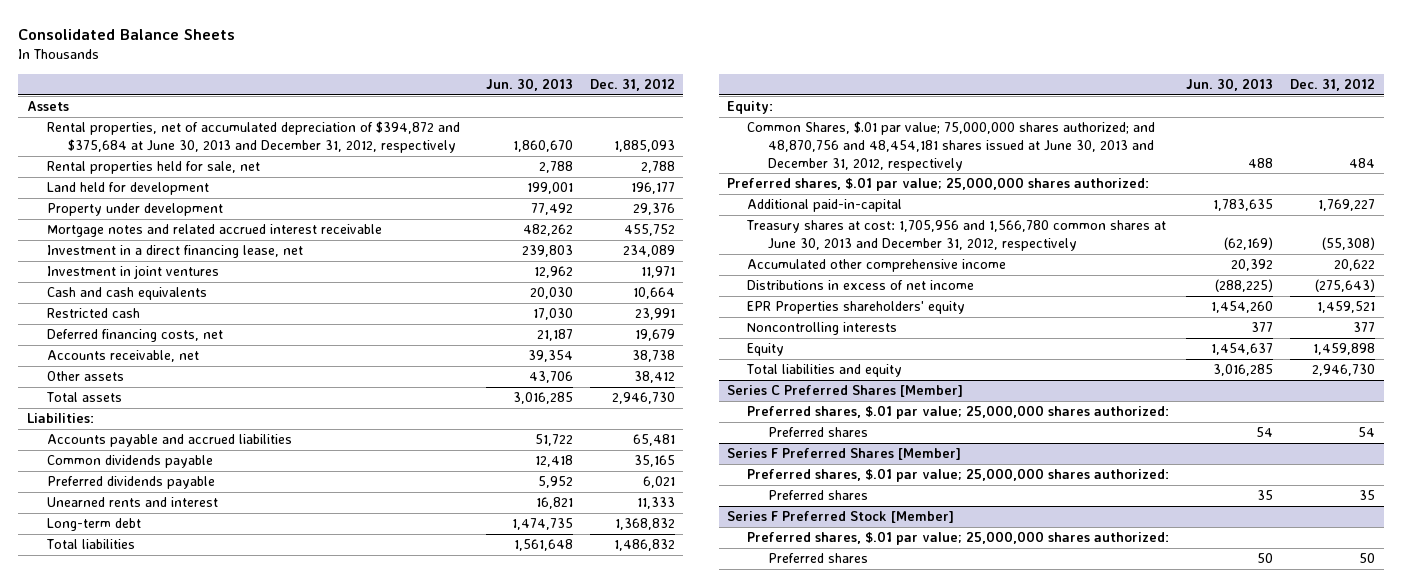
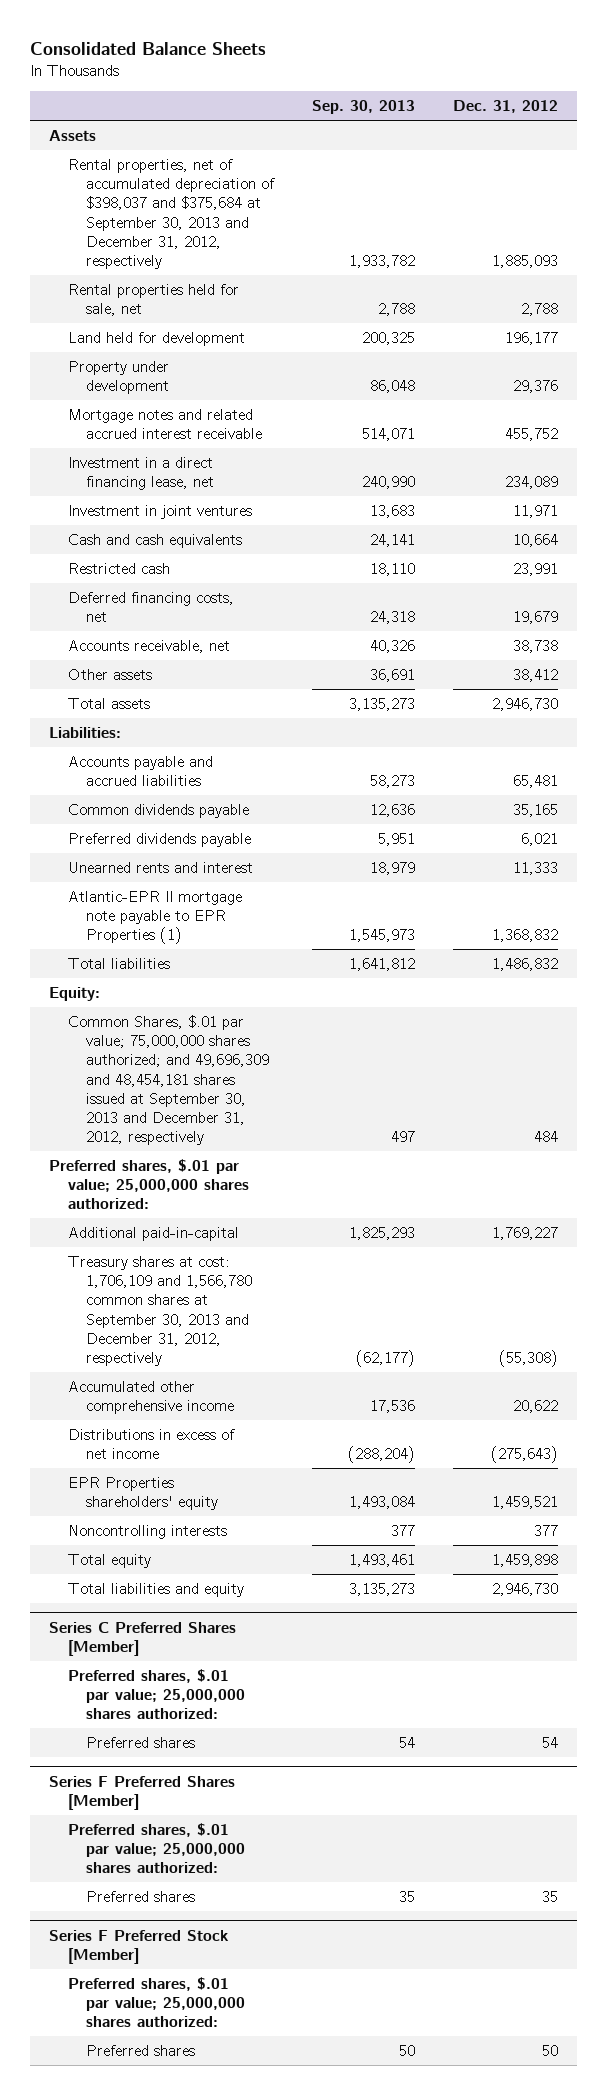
- | Jun. 30, 2013 | Dec. 31, 2012
+ | Sep. 30, 2013 | Dec. 31, 2012
- Rental properties, net of accumulated depreciation of $394,872 and $375,684 at June 30, 2013 and December 31, 2012, respectively | 1,860,670 | 1,885,093
+ Rental properties, net of accumulated depreciation of $398,037 and $375,684 at September 30, 2013 and December 31, 2012, respectively | 1,933,782 | 1,885,093
- Long-term debt | 1,474,735 | 1,368,832
+ Atlantic-EPR II mortgage note payable to EPR Properties (1) | 1,545,973 | 1,368,832
- Common Shares, $.01 par value; 75,000,000 shares authorized; and 48,870,756 and 48,454,181 shares issued at June 30, 2013 and December 31, 2012, respectively | 488 | 484
+ Common Shares, $.01 par value; 75,000,000 shares authorized; and 49,696,309 and 48,454,181 shares issued at September 30, 2013 and December 31, 2012, respectively | 497 | 484
- Treasury shares at cost: 1,705,956 and 1,566,780 common shares at June 30, 2013 and December 31, 2012, respectively | (62,169) | (55,308)
+ Treasury shares at cost: 1,706,109 and 1,566,780 common shares at September 30, 2013 and December 31, 2012, respectively | (62,177) | (55,308)
- Equity | 1,454,637 | 1,459,898
+ Total equity | 1,493,461 | 1,459,898

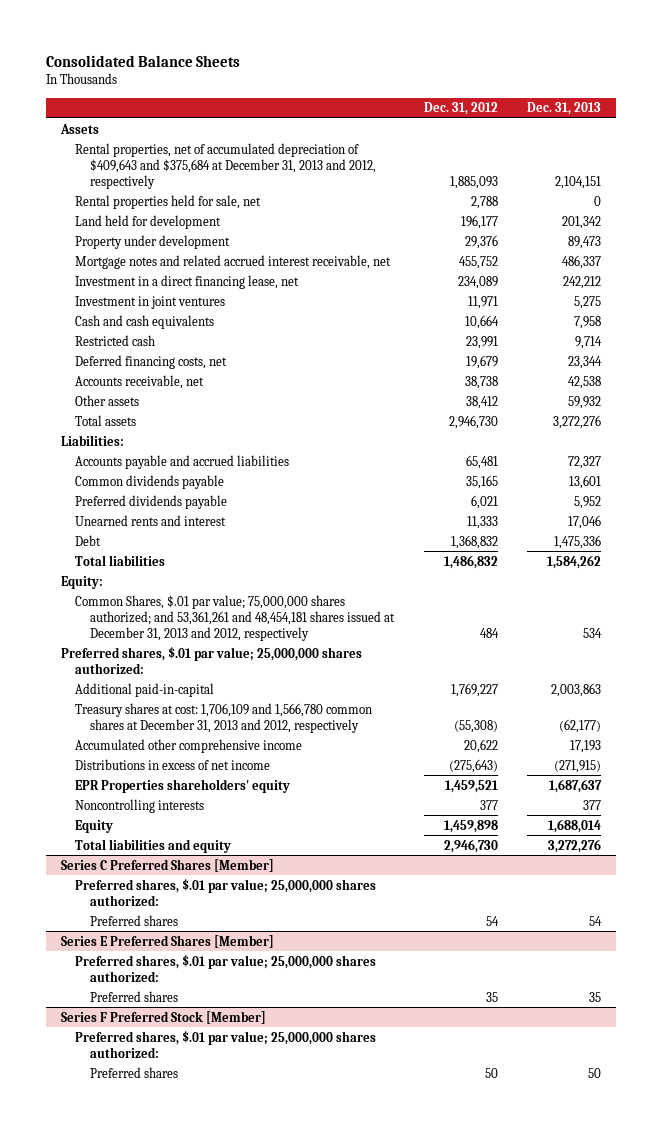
- | Sep. 30, 2013 | Dec. 31, 2012
+ | Dec. 31, 2012 | Dec. 31, 2013
- Rental properties, net of accumulated depreciation of $398,037 and $375,684 at September 30, 2013 and December 31, 2012, respectively | 1,933,782 | 1,885,093
+ Rental properties, net of accumulated depreciation of $409,643 and $375,684 at December 31, 2013 and 2012, respectively | 1,885,093 | 2,104,151
- Mortgage notes and related accrued interest receivable | 514,071 | 455,752
+ Mortgage notes and related accrued interest receivable, net | 455,752 | 486,337
- Atlantic-EPR II mortgage note payable to EPR Properties (1) | 1,545,973 | 1,368,832
+ Debt | 1,368,832 | 1,475,336
- Common Shares, $.01 par value; 75,000,000 shares authorized; and 49,696,309 and 48,454,181 shares issued at September 30, 2013 and December 31, 2012, respectively | 497 | 484
+ Common Shares, $.01 par value; 75,000,000 shares authorized; and 53,361,261 and 48,454,181 shares issued at December 31, 2013 and 2012, respectively | 484 | 534
- Treasury shares at cost: 1,706,109 and 1,566,780 common shares at September 30, 2013 and December 31, 2012, respectively | (62,177) | (55,308)
+ Treasury shares at cost: 1,706,109 and 1,566,780 common shares at December 31, 2013 and 2012, respectively | (55,308) | (62,177)
- Total equity | 1,493,461 | 1,459,898
+ Equity | 1,459,898 | 1,688,014
- Series F Preferred Shares [Member]
+ Series E Preferred Shares [Member]

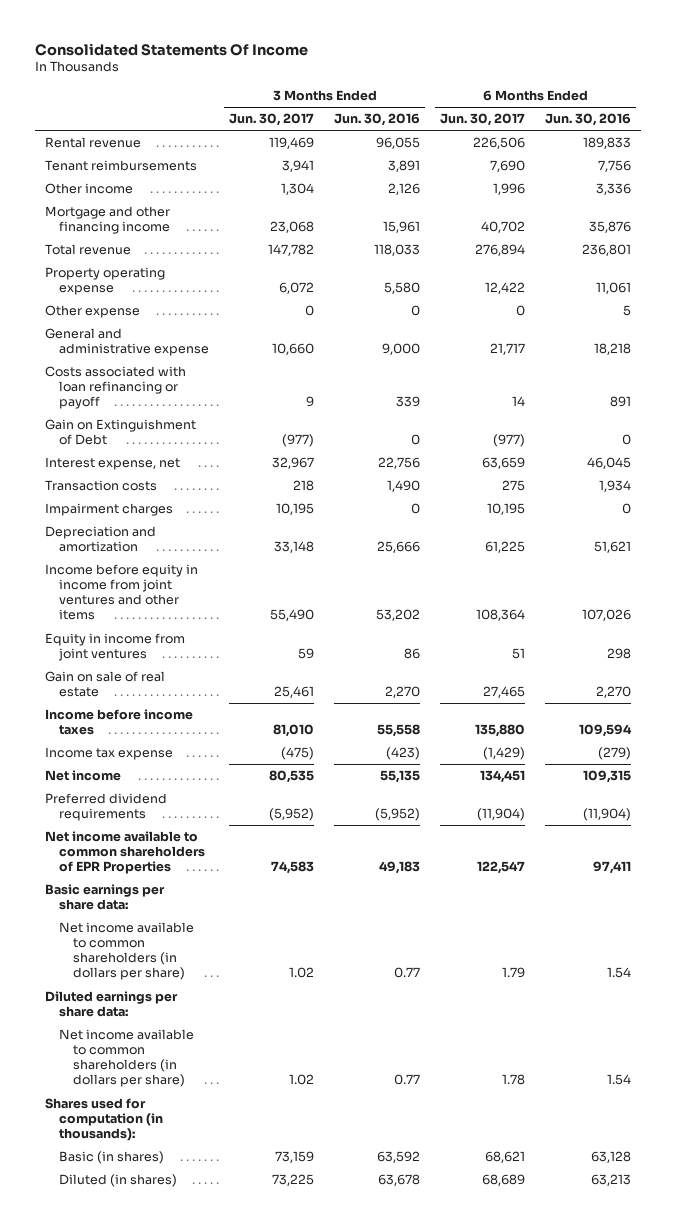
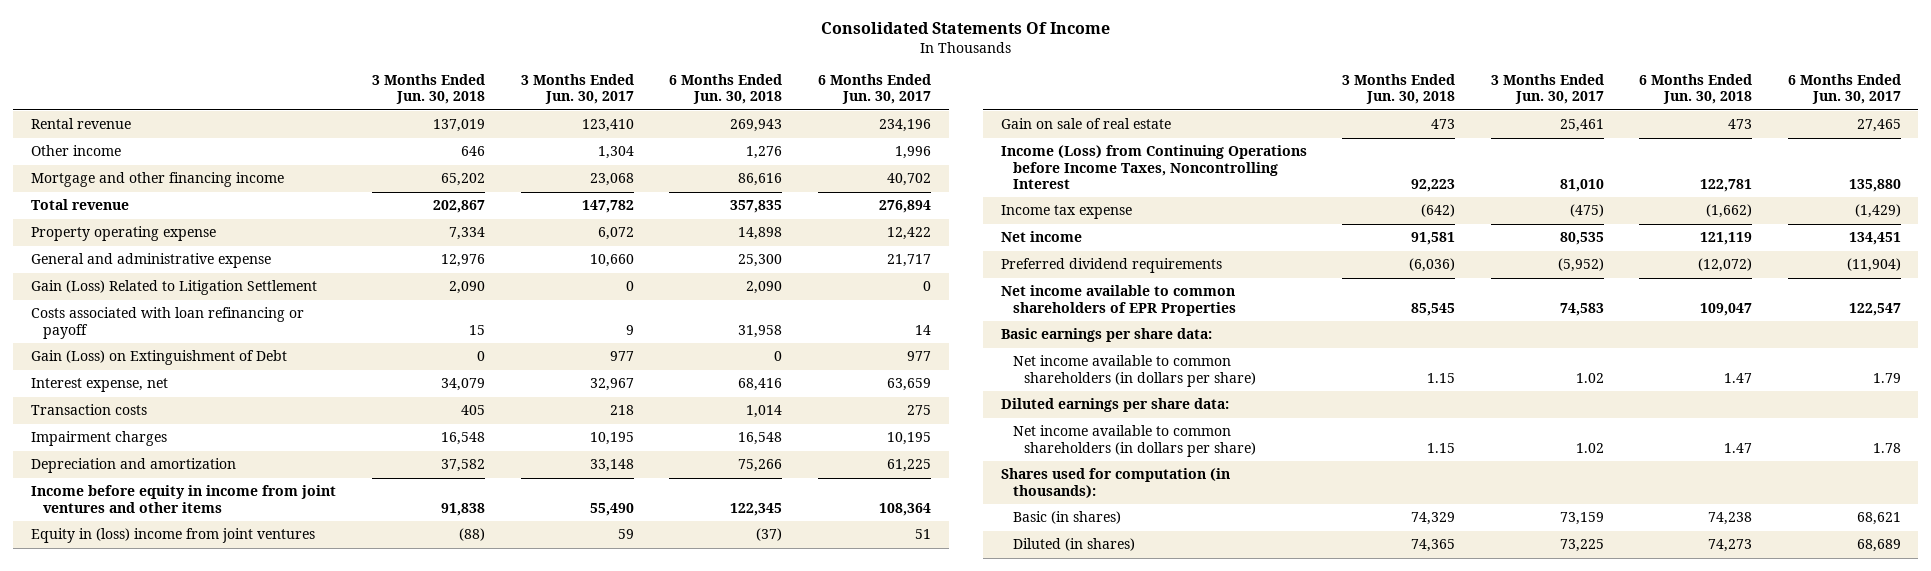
- | 3 Months Ended Jun. 30, 2017 | 3 Months Ended Jun. 30, 2016 | 6 Months Ended Jun. 30, 2017 | 6 Months Ended Jun. 30, 2016
+ | 3 Months Ended Jun. 30, 2018 | 3 Months Ended Jun. 30, 2017 | 6 Months Ended Jun. 30, 2018 | 6 Months Ended Jun. 30, 2017
- Rental revenue | 119,469 | 96,055 | 226,506 | 189,833
- Tenant reimbursements | 3,941 | 3,891 | 7,690 | 7,756
+ Rental revenue | 137,019 | 123,410 | 269,943 | 234,196
- Other expense | 0 | 0 | 0 | 5
+ Gain (Loss) Related to Litigation Settlement | 2,090 | 0 | 2,090 | 0
- Gain on Extinguishment of Debt | (977) | 0 | (977) | 0
+ Gain (Loss) on Extinguishment of Debt | 0 | 977 | 0 | 977
- Equity in income from joint ventures | 59 | 86 | 51 | 298
+ Equity in (loss) income from joint ventures | (88) | 59 | (37) | 51
- Income before income taxes | 81,010 | 55,558 | 135,880 | 109,594
+ Income (Loss) from Continuing Operations before Income Taxes, Noncontrolling Interest | 92,223 | 81,010 | 122,781 | 135,880

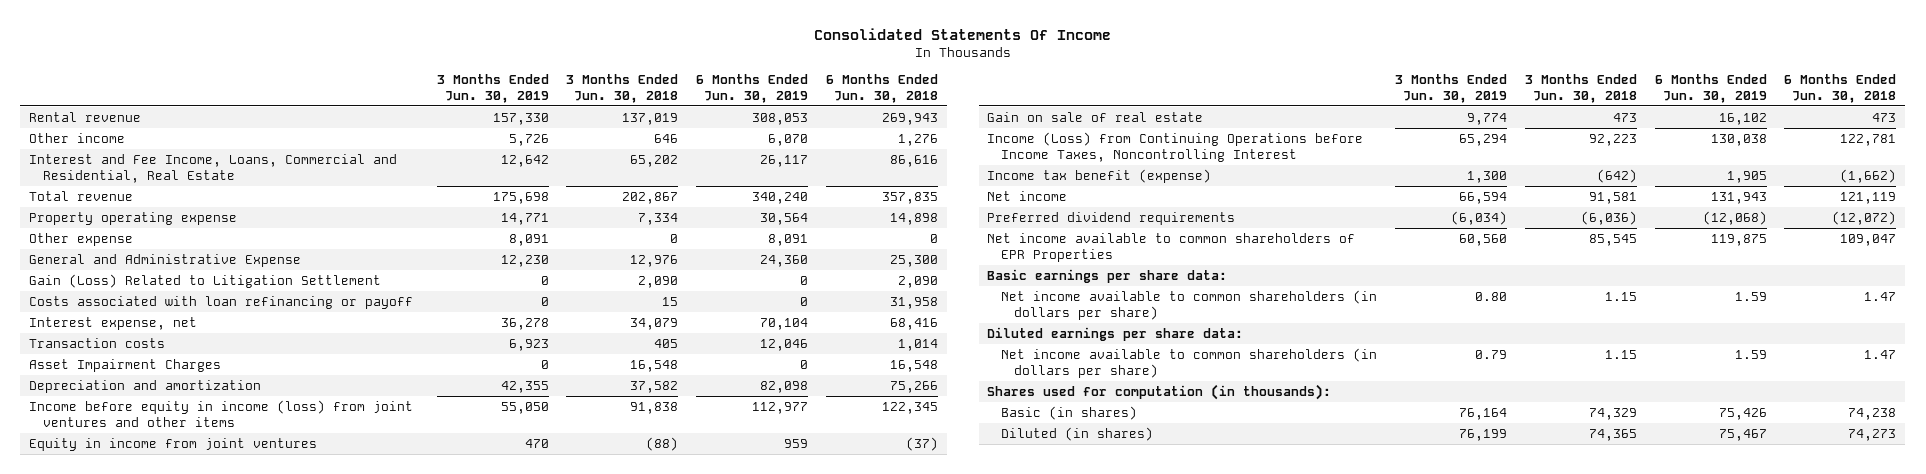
- | 3 Months Ended Jun. 30, 2018 | 3 Months Ended Jun. 30, 2017 | 6 Months Ended Jun. 30, 2018 | 6 Months Ended Jun. 30, 2017
+ | 3 Months Ended Jun. 30, 2019 | 3 Months Ended Jun. 30, 2018 | 6 Months Ended Jun. 30, 2019 | 6 Months Ended Jun. 30, 2018
- Mortgage and other financing income | 65,202 | 23,068 | 86,616 | 40,702
+ Interest and Fee Income, Loans, Commercial and Residential, Real Estate | 12,642 | 65,202 | 26,117 | 86,616
- General and administrative expense | 12,976 | 10,660 | 25,300 | 21,717
+ Other expense | 8,091 | 0 | 8,091 | 0
+ General and Administrative Expense | 12,230 | 12,976 | 24,360 | 25,300
- Gain (Loss) on Extinguishment of Debt | 0 | 977 | 0 | 977
- Impairment charges | 16,548 | 10,195 | 16,548 | 10,195
+ Asset Impairment Charges | 0 | 16,548 | 0 | 16,548
- Income before equity in income from joint ventures and other items | 91,838 | 55,490 | 122,345 | 108,364
- Equity in (loss) income from joint ventures | (88) | 59 | (37) | 51
+ Income before equity in income (loss) from joint ventures and other items | 55,050 | 91,838 | 112,977 | 122,345
+ Equity in income from joint ventures | 470 | (88) | 959 | (37)
- Income tax expense | (642) | (475) | (1,662) | (1,429)
+ Income tax benefit (expense) | 1,300 | (642) | 1,905 | (1,662)

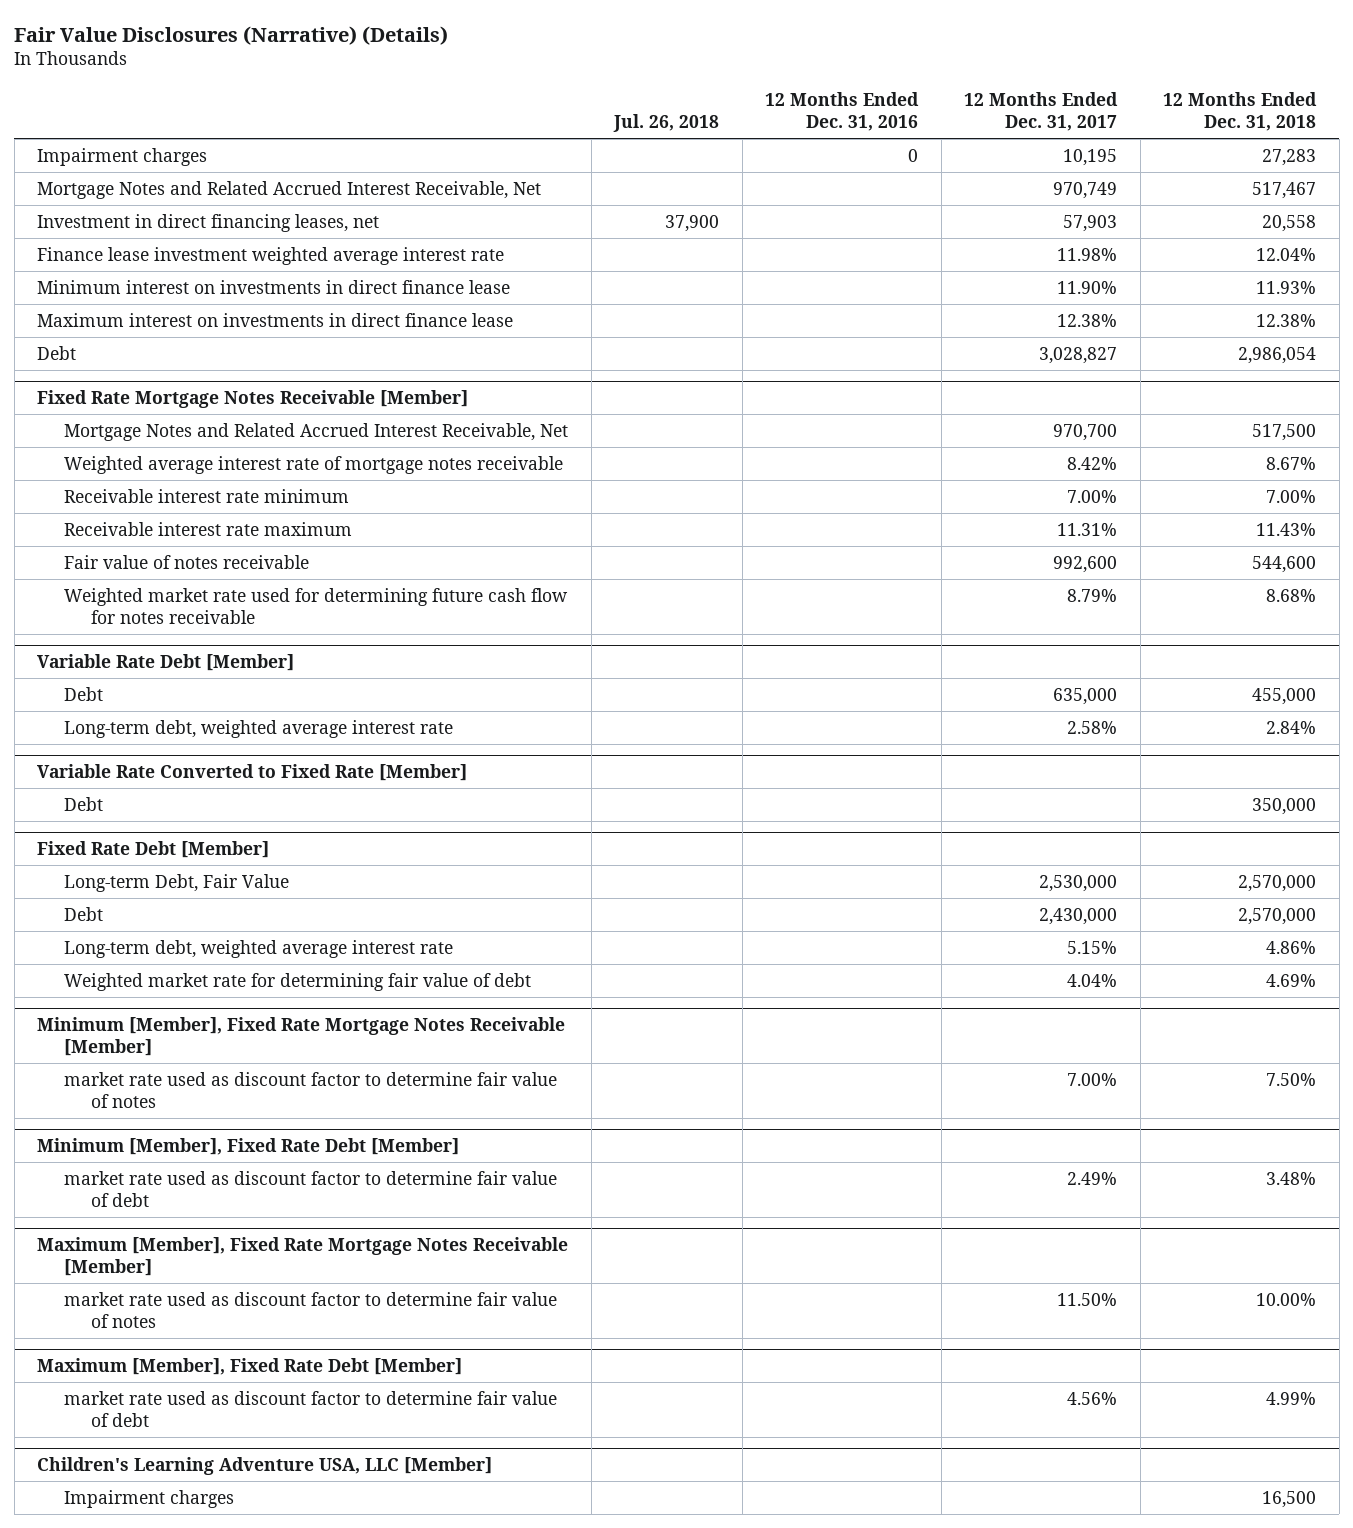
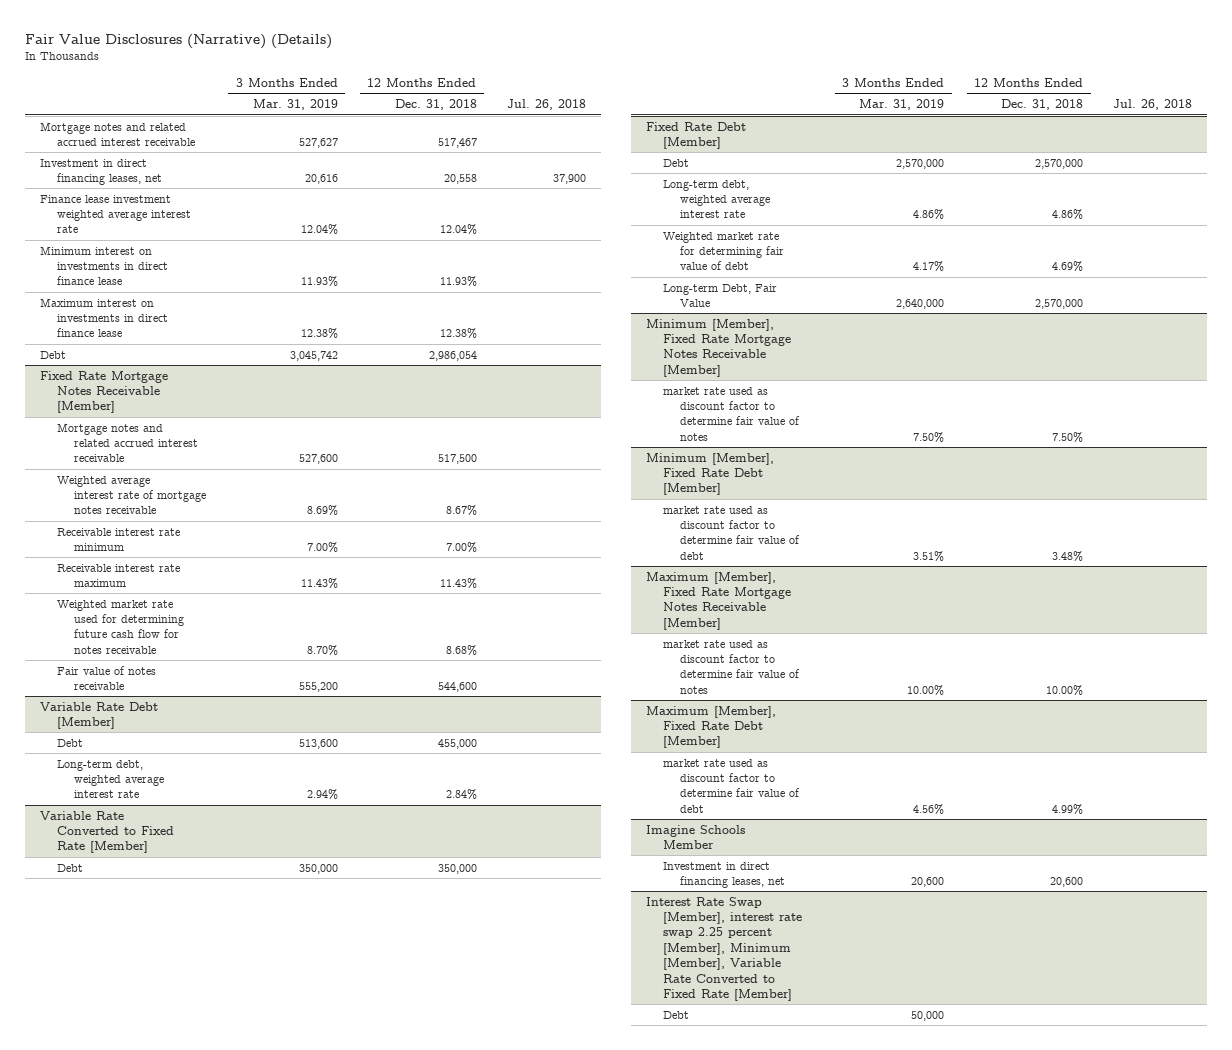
- | Jul. 26, 2018 | 12 Months Ended Dec. 31, 2016 | 12 Months Ended Dec. 31, 2017 | 12 Months Ended Dec. 31, 2018
+ | 3 Months Ended Mar. 31, 2019 | 12 Months Ended Dec. 31, 2018 | Jul. 26, 2018
- Impairment charges | | 0 | 10,195 | 27,283
- Mortgage Notes and Related Accrued Interest Receivable, Net | | | 970,749 | 517,467
+ Mortgage notes and related accrued interest receivable | 527,627 | 517,467 |
@ Fixed Rate Mortgage Notes Receivable [Member]
- Mortgage Notes and Related Accrued Interest Receivable, Net | | | 970,700 | 517,500
+ Mortgage notes and related accrued interest receivable | 527,600 | 517,500 |
moved down: Fair value of notes receivable | 555,200 | 544,600 |
@ Fixed Rate Debt [Member]
moved down: Long-term Debt, Fair Value | 2,640,000 | 2,570,000 |
- Children's Learning Adventure USA, LLC [Member]
- Impairment charges | | | | 16,500
+ Imagine Schools Member
+ Investment in direct financing leases, net | 20,600 | 20,600 |
+ Interest Rate Swap [Member], interest rate swap 2.25 percent [Member], Minimum [Member], Variable Rate Converted to Fixed Rate [Member]
+ Debt | 50,000 | |

